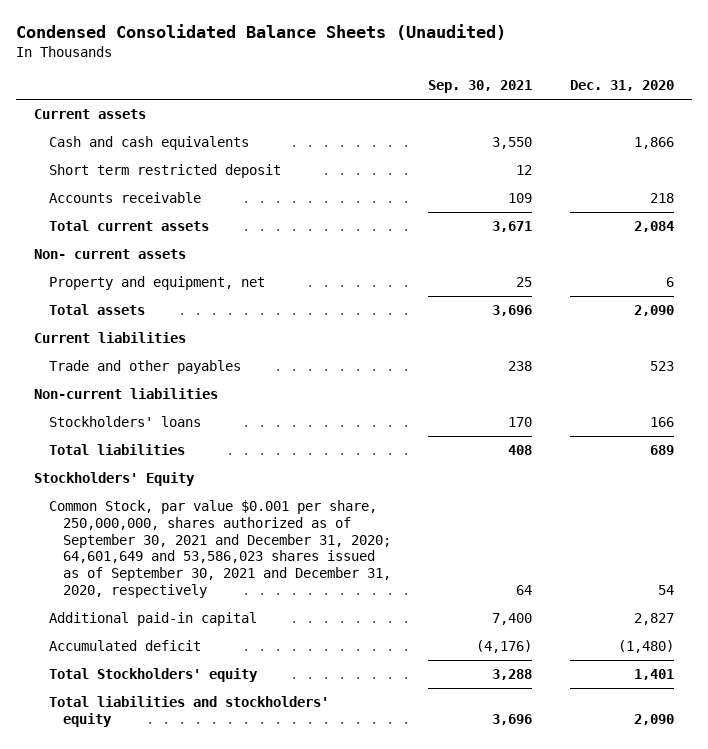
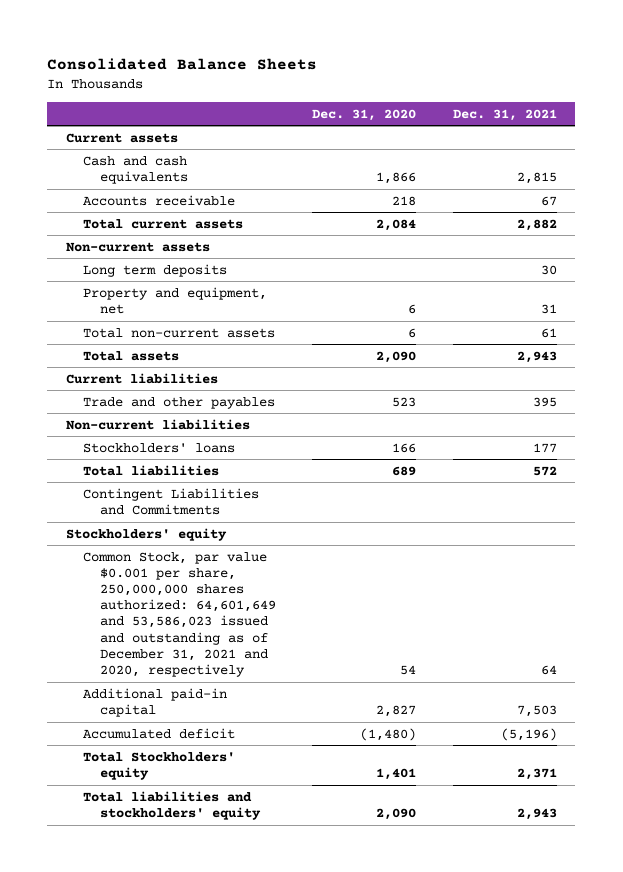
- Condensed Consolidated Balance Sheets (Unaudited)
+ Consolidated Balance Sheets
- | Sep. 30, 2021 | Dec. 31, 2020
+ | Dec. 31, 2020 | Dec. 31, 2021
- Short term restricted deposit | 12 |
- Non- current assets
+ Non-current assets
+ Long term deposits | | 30
+ Total non-current assets | 6 | 61
- Stockholders' Equity
- Common Stock, par value $0.001 per share, 250,000,000, shares authorized as of September 30, 2021 and December 31, 2020; 64,601,649 and 53,586,023 shares issued as of September 30, 2021 and December 31, 2020, respectively | 64 | 54
+ Contingent Liabilities and Commitments
+ Stockholders' equity
+ Common Stock, par value $0.001 per share, 250,000,000 shares authorized: 64,601,649 and 53,586,023 issued and outstanding as of December 31, 2021 and 2020, respectively | 54 | 64

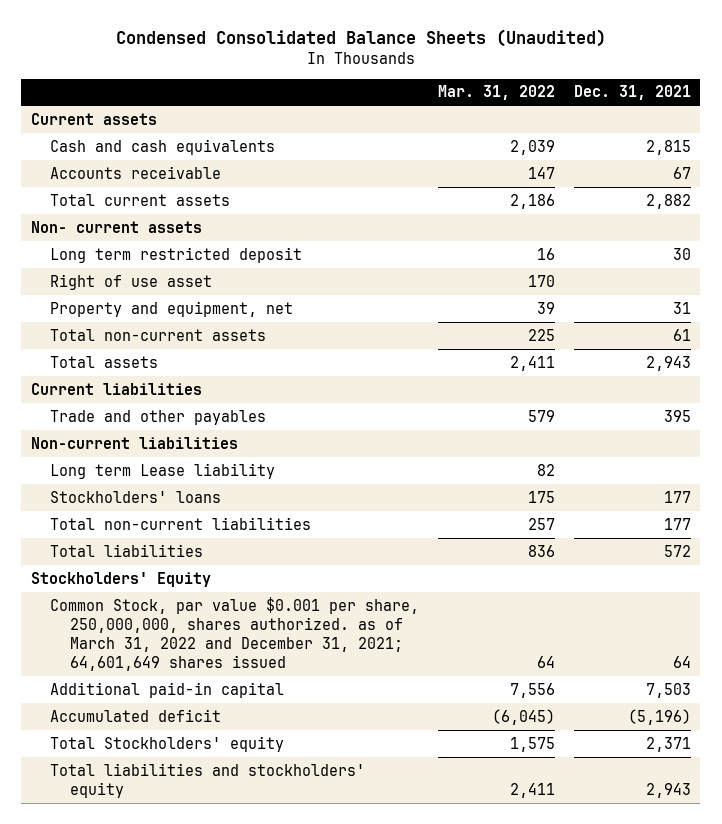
- Consolidated Balance Sheets
+ Condensed Consolidated Balance Sheets (Unaudited)
- | Dec. 31, 2020 | Dec. 31, 2021
+ | Mar. 31, 2022 | Dec. 31, 2021
- Non-current assets
- Long term deposits | | 30
+ Non- current assets
+ Long term restricted deposit | 16 | 30
+ Right of use asset | 170 |
+ Long term Lease liability | 82 |
+ Total non-current liabilities | 257 | 177
- Contingent Liabilities and Commitments
- Stockholders' equity
- Common Stock, par value $0.001 per share, 250,000,000 shares authorized: 64,601,649 and 53,586,023 issued and outstanding as of December 31, 2021 and 2020, respectively | 54 | 64
+ Stockholders' Equity
+ Common Stock, par value $0.001 per share, 250,000,000, shares authorized. as of March 31, 2022 and December 31, 2021; 64,601,649 shares issued | 64 | 64

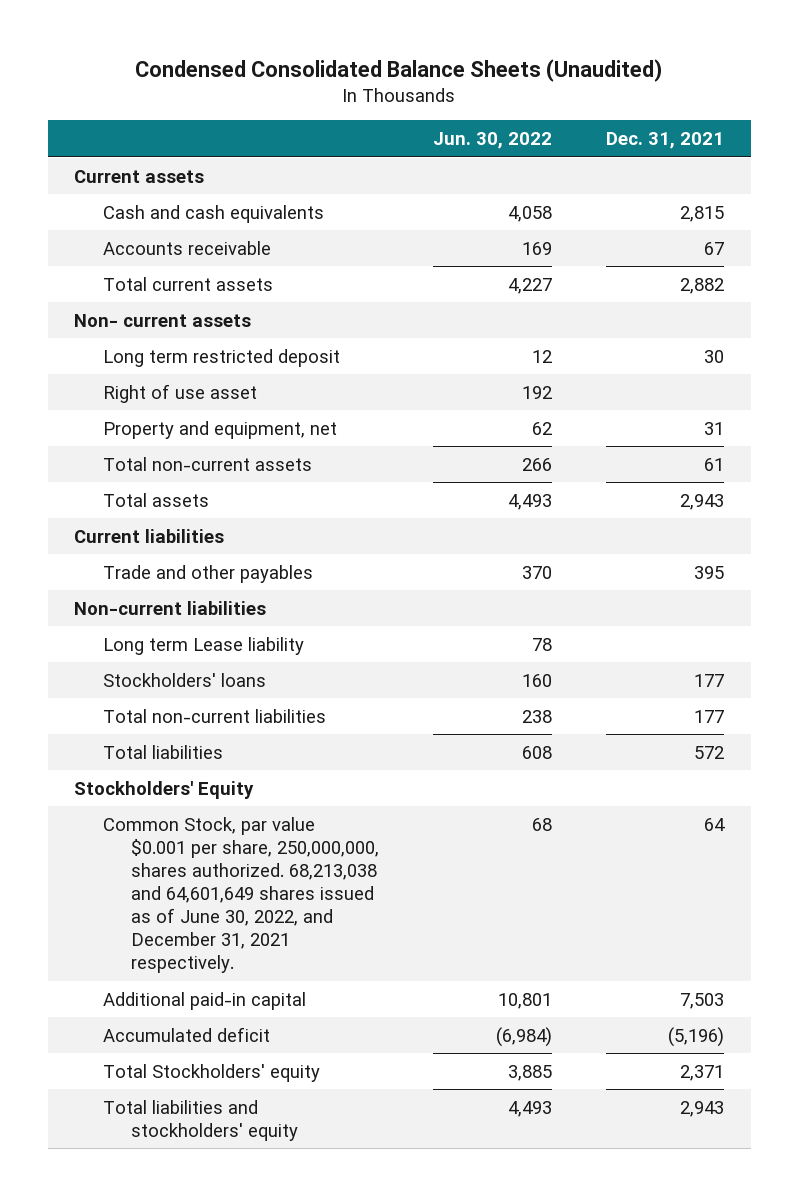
- | Mar. 31, 2022 | Dec. 31, 2021
+ | Jun. 30, 2022 | Dec. 31, 2021
- Common Stock, par value $0.001 per share, 250,000,000, shares authorized. as of March 31, 2022 and December 31, 2021; 64,601,649 shares issued | 64 | 64
+ Common Stock, par value $0.001 per share, 250,000,000, shares authorized. 68,213,038 and 64,601,649 shares issued as of June 30, 2022, and December 31, 2021 respectively. | 68 | 64

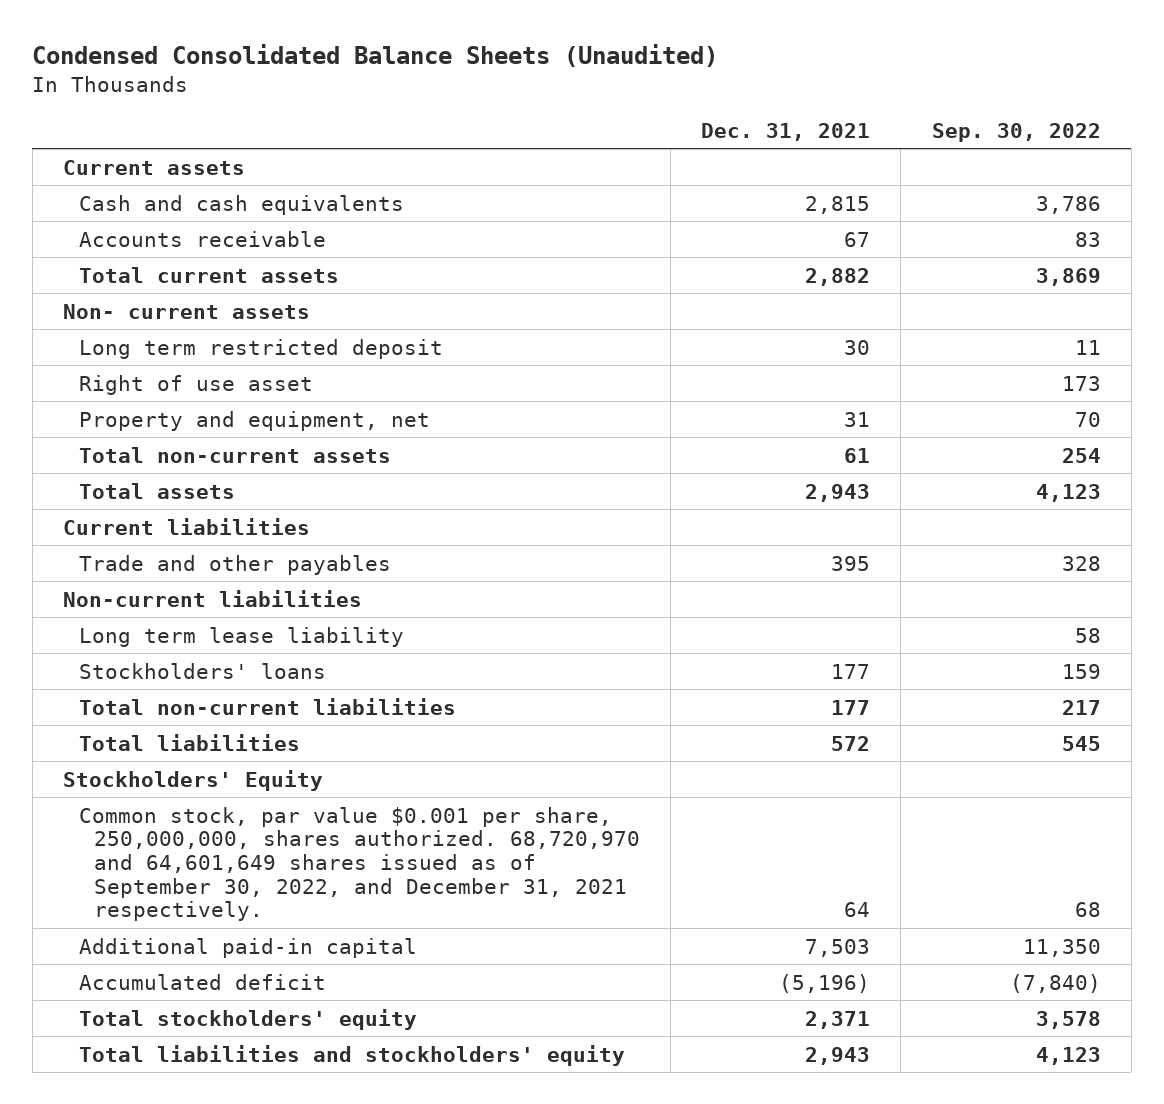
- | Jun. 30, 2022 | Dec. 31, 2021
+ | Dec. 31, 2021 | Sep. 30, 2022
- Long term Lease liability | 78 |
+ Long term lease liability | | 58
- Common Stock, par value $0.001 per share, 250,000,000, shares authorized. 68,213,038 and 64,601,649 shares issued as of June 30, 2022, and December 31, 2021 respectively. | 68 | 64
+ Common stock, par value $0.001 per share, 250,000,000, shares authorized. 68,720,970 and 64,601,649 shares issued as of September 30, 2022, and December 31, 2021 respectively. | 64 | 68
- Total Stockholders' equity | 3,885 | 2,371
+ Total stockholders' equity | 2,371 | 3,578

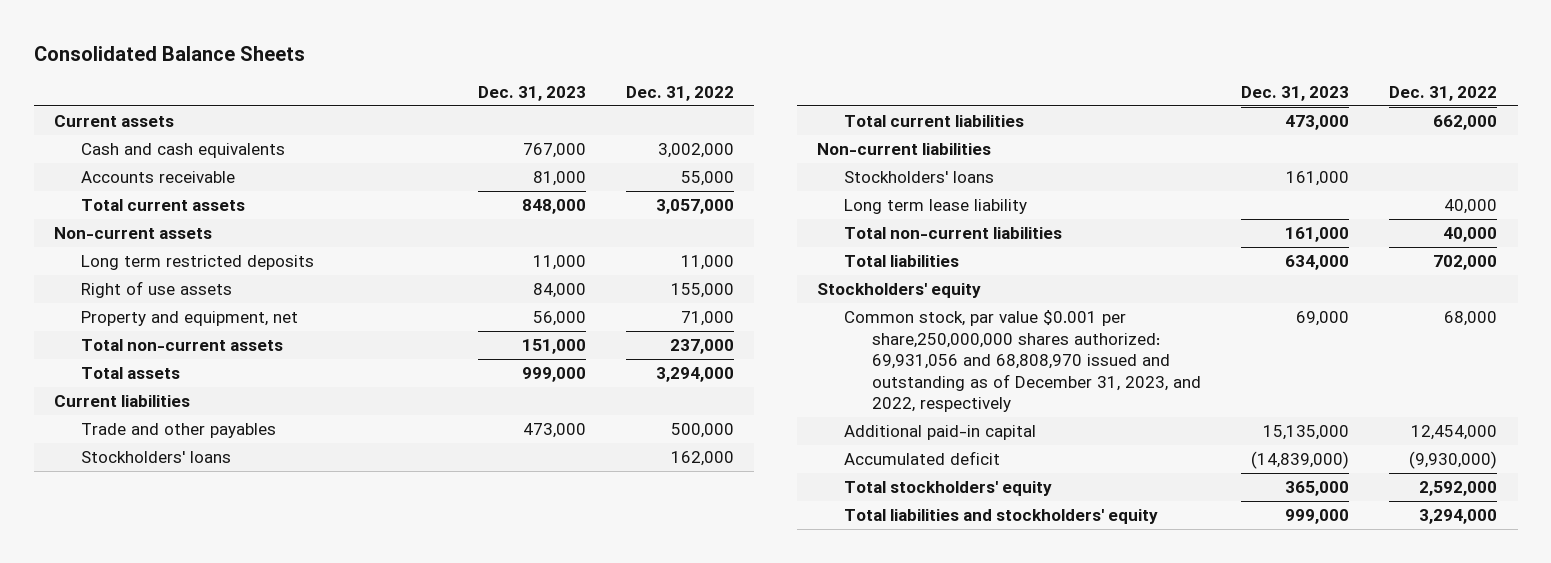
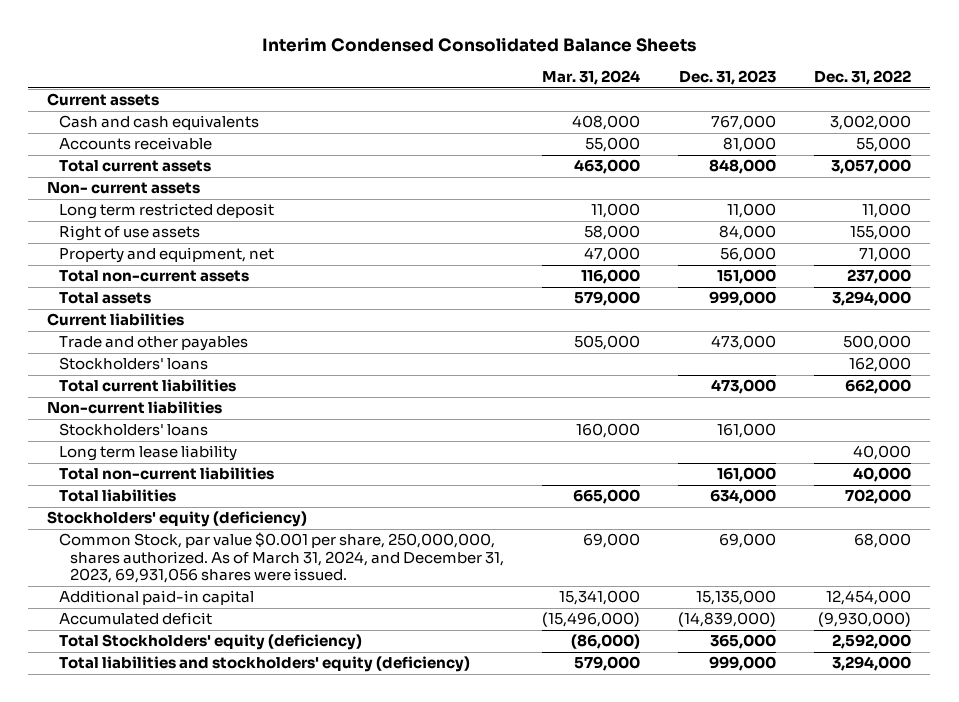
- Consolidated Balance Sheets
+ Interim Condensed Consolidated Balance Sheets
- | Dec. 31, 2023 | Dec. 31, 2022
+ | Mar. 31, 2024 | Dec. 31, 2023 | Dec. 31, 2022
- Non-current assets
- Long term restricted deposits | 11,000 | 11,000
+ Non- current assets
+ Long term restricted deposit | 11,000 | 11,000 | 11,000
- Stockholders' equity
- Common stock, par value $0.001 per share,250,000,000 shares authorized: 69,931,056 and 68,808,970 issued and outstanding as of December 31, 2023, and 2022, respectively | 69,000 | 68,000
+ Stockholders' equity (deficiency)
+ Common Stock, par value $0.001 per share, 250,000,000, shares authorized. As of March 31, 2024, and December 31, 2023, 69,931,056 shares were issued. | 69,000 | 69,000 | 68,000
- Total stockholders' equity | 365,000 | 2,592,000
- Total liabilities and stockholders' equity | 999,000 | 3,294,000
+ Total Stockholders' equity (deficiency) | (86,000) | 365,000 | 2,592,000
+ Total liabilities and stockholders' equity (deficiency) | 579,000 | 999,000 | 3,294,000

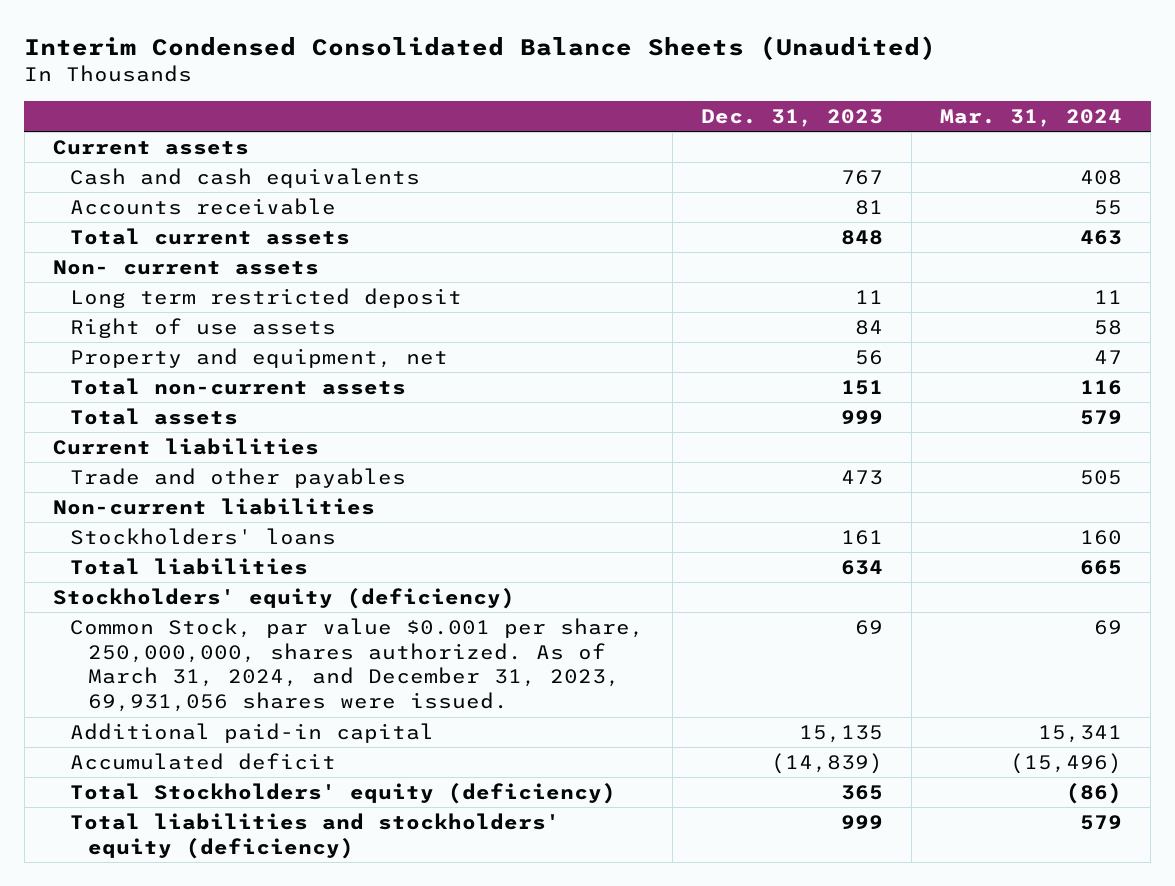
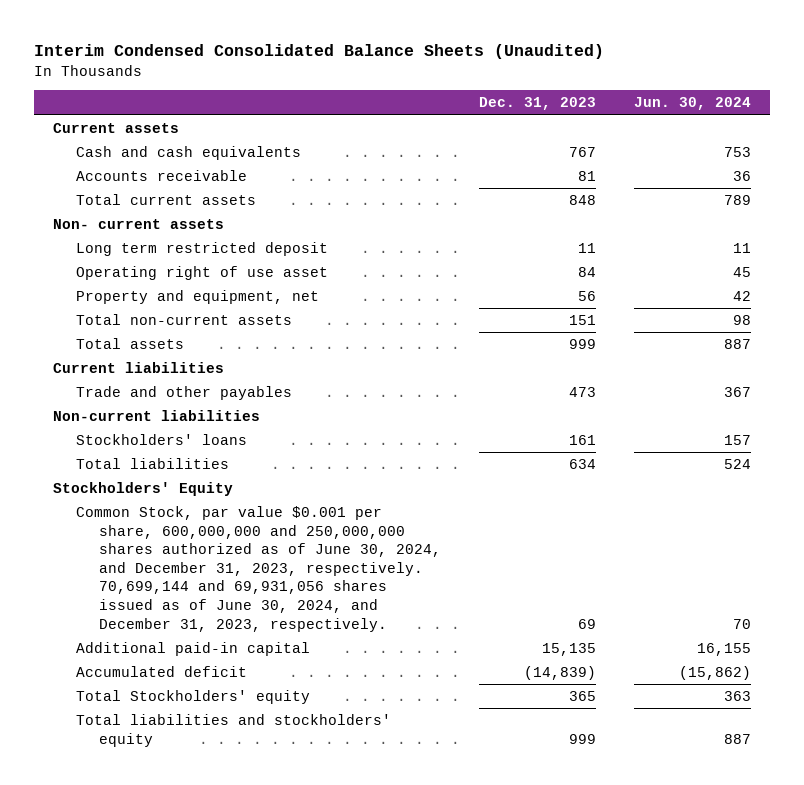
- | Dec. 31, 2023 | Mar. 31, 2024
+ | Dec. 31, 2023 | Jun. 30, 2024
- Right of use assets | 84 | 58
+ Operating right of use asset | 84 | 45
- Stockholders' equity (deficiency)
- Common Stock, par value $0.001 per share, 250,000,000, shares authorized. As of March 31, 2024, and December 31, 2023, 69,931,056 shares were issued. | 69 | 69
+ Stockholders' Equity
+ Common Stock, par value $0.001 per share, 600,000,000 and 250,000,000 shares authorized as of June 30, 2024, and December 31, 2023, respectively. 70,699,144 and 69,931,056 shares issued as of June 30, 2024, and December 31, 2023, respectively. | 69 | 70
- Total Stockholders' equity (deficiency) | 365 | (86)
- Total liabilities and stockholders' equity (deficiency) | 999 | 579
+ Total Stockholders' equity | 365 | 363
+ Total liabilities and stockholders' equity | 999 | 887

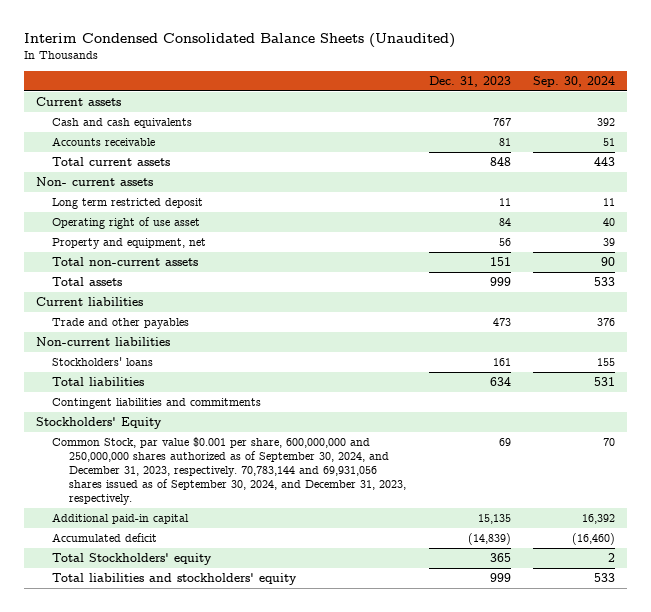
- | Dec. 31, 2023 | Jun. 30, 2024
+ | Dec. 31, 2023 | Sep. 30, 2024
+ Contingent liabilities and commitments
- Common Stock, par value $0.001 per share, 600,000,000 and 250,000,000 shares authorized as of June 30, 2024, and December 31, 2023, respectively. 70,699,144 and 69,931,056 shares issued as of June 30, 2024, and December 31, 2023, respectively. | 69 | 70
+ Common Stock, par value $0.001 per share, 600,000,000 and 250,000,000 shares authorized as of September 30, 2024, and December 31, 2023, respectively. 70,783,144 and 69,931,056 shares issued as of September 30, 2024, and December 31, 2023, respectively. | 69 | 70

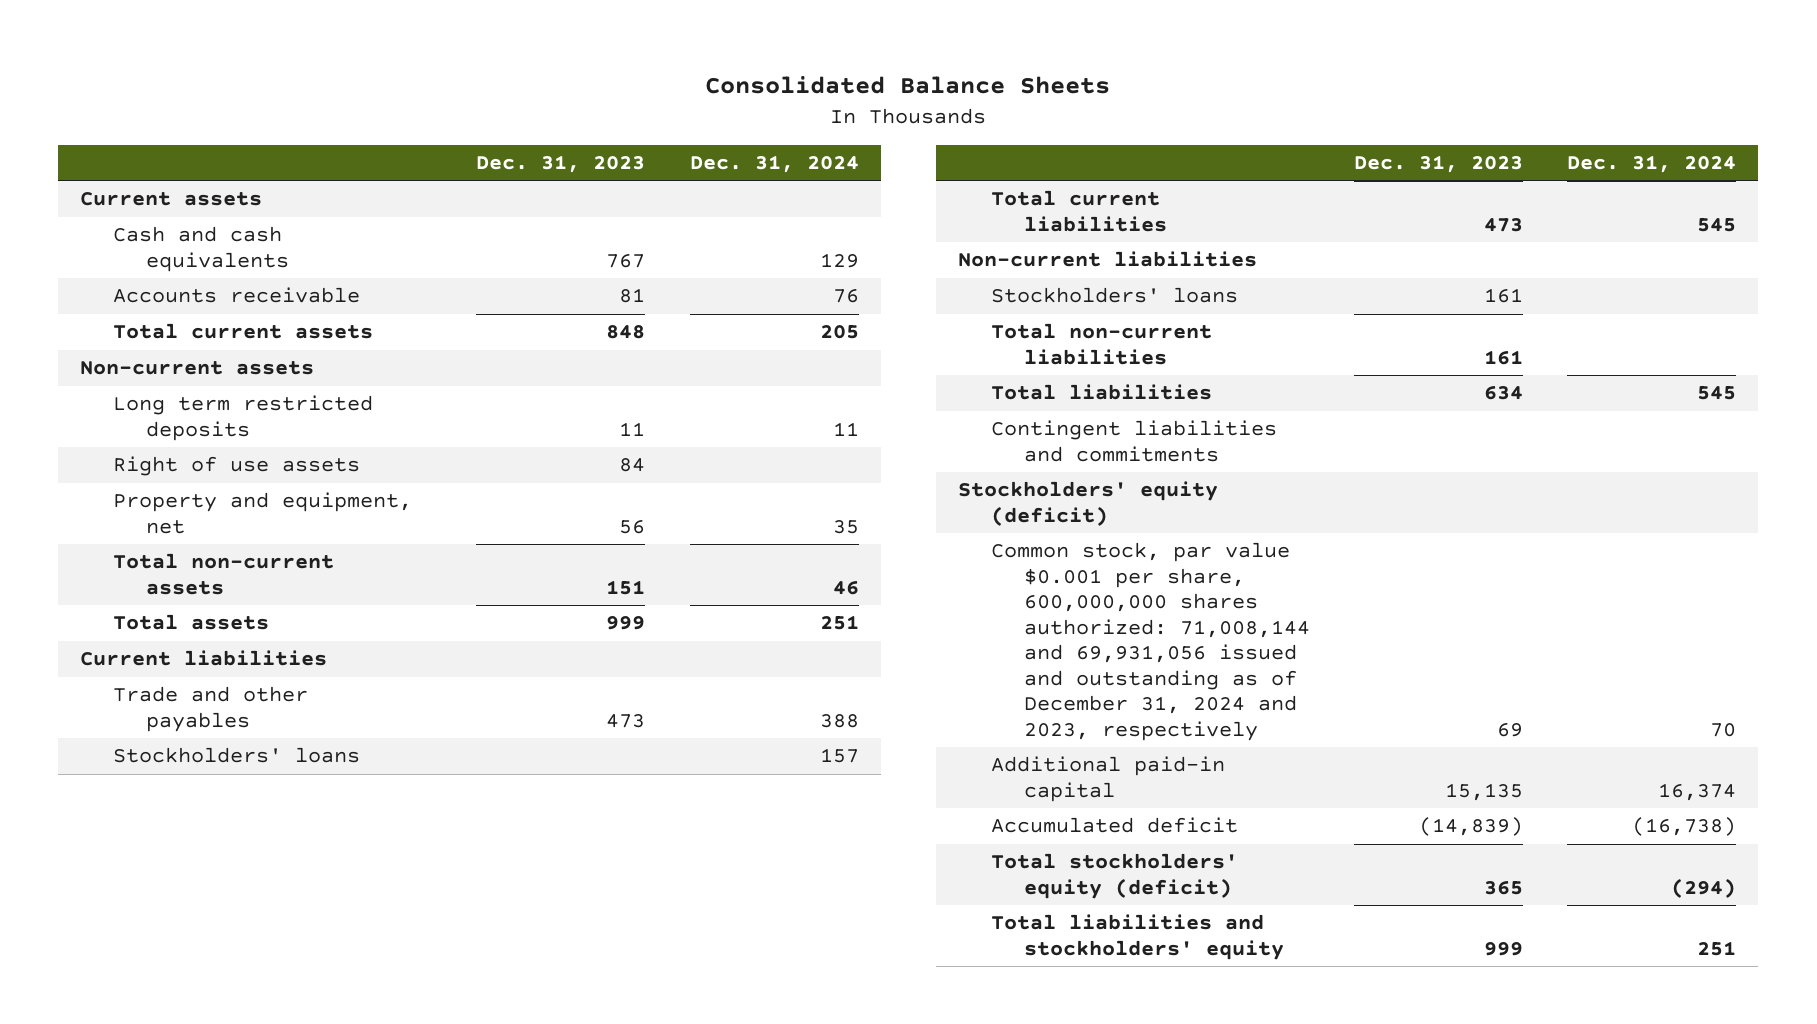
- Interim Condensed Consolidated Balance Sheets (Unaudited)
+ Consolidated Balance Sheets
- | Dec. 31, 2023 | Sep. 30, 2024
+ | Dec. 31, 2023 | Dec. 31, 2024
- Non- current assets
- Long term restricted deposit | 11 | 11
- Operating right of use asset | 84 | 40
+ Non-current assets
+ Long term restricted deposits | 11 | 11
+ Right of use assets | 84 |
+ Stockholders' loans | | 157
+ Total current liabilities | 473 | 545
+ Total non-current liabilities | 161 |
- Stockholders' Equity
- Common Stock, par value $0.001 per share, 600,000,000 and 250,000,000 shares authorized as of September 30, 2024, and December 31, 2023, respectively. 70,783,144 and 69,931,056 shares issued as of September 30, 2024, and December 31, 2023, respectively. | 69 | 70
+ Stockholders' equity (deficit)
+ Common stock, par value $0.001 per share, 600,000,000 shares authorized: 71,008,144 and 69,931,056 issued and outstanding as of December 31, 2024 and 2023, respectively | 69 | 70
- Total Stockholders' equity | 365 | 2
+ Total stockholders' equity (deficit) | 365 | (294)

